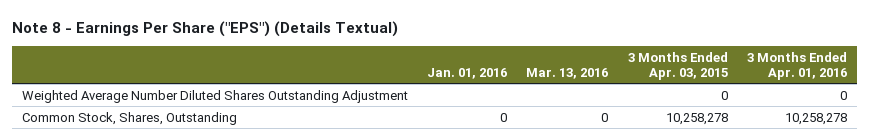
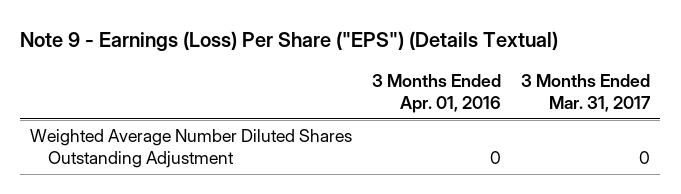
- Note 8 - Earnings Per Share ("EPS") (Details Textual)
+ Note 9 - Earnings (Loss) Per Share ("EPS") (Details Textual)
- | Jan. 01, 2016 | Mar. 13, 2016 | 3 Months Ended Apr. 03, 2015 | 3 Months Ended Apr. 01, 2016
+ | 3 Months Ended Apr. 01, 2016 | 3 Months Ended Mar. 31, 2017
- Common Stock, Shares, Outstanding | 0 | 0 | 10,258,278 | 10,258,278

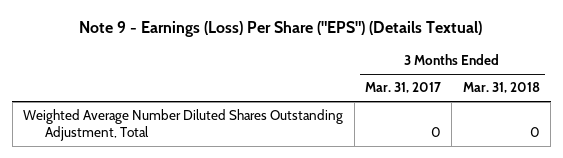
- | 3 Months Ended Apr. 01, 2016 | 3 Months Ended Mar. 31, 2017
+ | 3 Months Ended Mar. 31, 2017 | 3 Months Ended Mar. 31, 2018
- Weighted Average Number Diluted Shares Outstanding Adjustment | 0 | 0
+ Weighted Average Number Diluted Shares Outstanding Adjustment, Total | 0 | 0

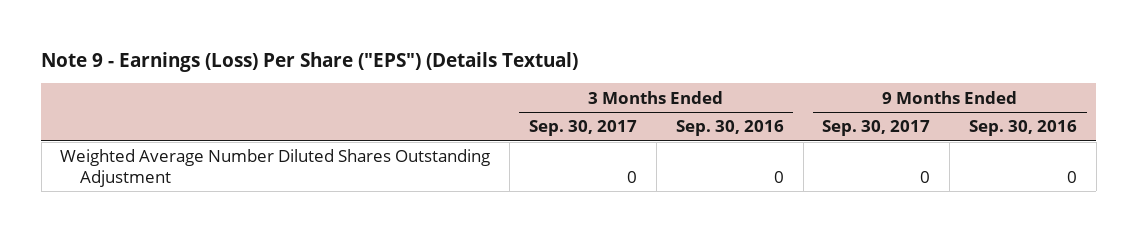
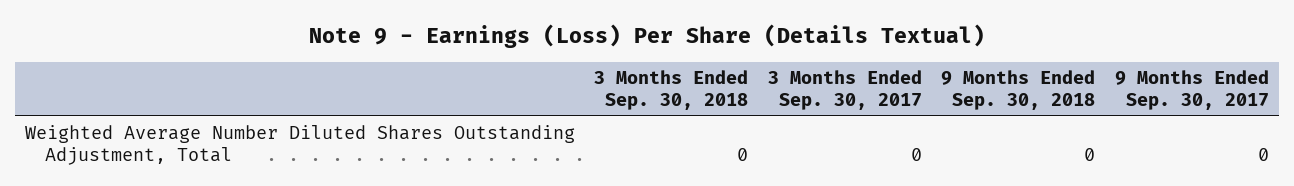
- Note 9 - Earnings (Loss) Per Share ("EPS") (Details Textual)
+ Note 9 - Earnings (Loss) Per Share (Details Textual)
- | 3 Months Ended Sep. 30, 2017 | 3 Months Ended Sep. 30, 2016 | 9 Months Ended Sep. 30, 2017 | 9 Months Ended Sep. 30, 2016
+ | 3 Months Ended Sep. 30, 2018 | 3 Months Ended Sep. 30, 2017 | 9 Months Ended Sep. 30, 2018 | 9 Months Ended Sep. 30, 2017
- Weighted Average Number Diluted Shares Outstanding Adjustment | 0 | 0 | 0 | 0
+ Weighted Average Number Diluted Shares Outstanding Adjustment, Total | 0 | 0 | 0 | 0

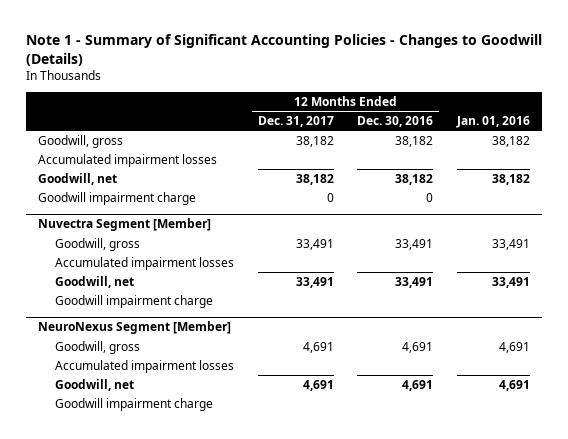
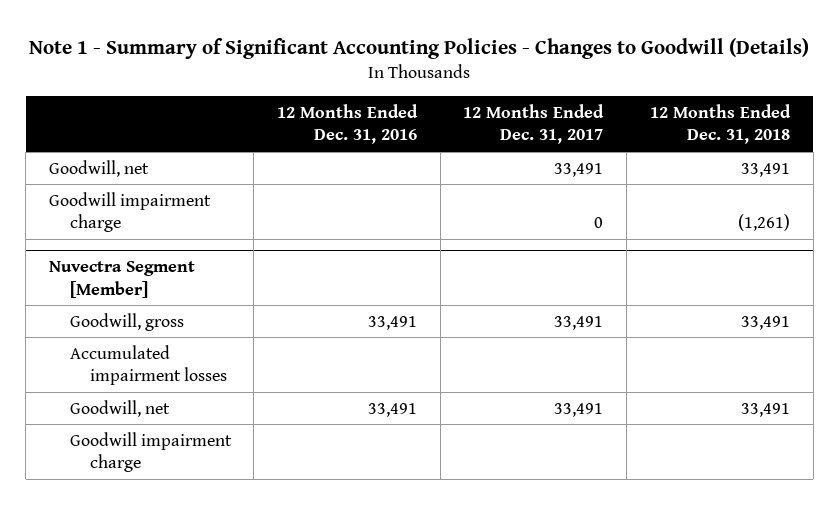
- | 12 Months Ended Dec. 31, 2017 | 12 Months Ended Dec. 30, 2016 | Jan. 01, 2016
+ | 12 Months Ended Dec. 31, 2016 | 12 Months Ended Dec. 31, 2017 | 12 Months Ended Dec. 31, 2018
- Goodwill, gross | 38,182 | 38,182 | 38,182
- Accumulated impairment losses
- Goodwill, net | 38,182 | 38,182 | 38,182
+ Goodwill, net | | 33,491 | 33,491
- NeuroNexus Segment [Member]
- Goodwill, gross | 4,691 | 4,691 | 4,691
- Accumulated impairment losses
- Goodwill, net | 4,691 | 4,691 | 4,691
- Goodwill impairment charge

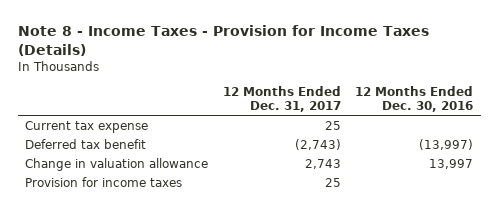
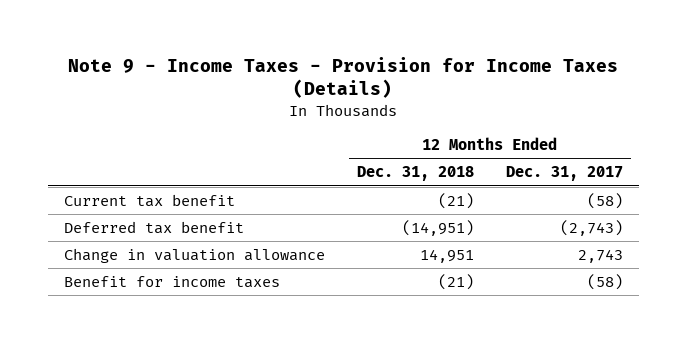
- Note 8 - Income Taxes - Provision for Income Taxes (Details)
+ Note 9 - Income Taxes - Provision for Income Taxes (Details)
- | 12 Months Ended Dec. 31, 2017 | 12 Months Ended Dec. 30, 2016
+ | 12 Months Ended Dec. 31, 2018 | 12 Months Ended Dec. 31, 2017
- Current tax expense | 25 |
+ Current tax benefit | (21) | (58)
- Provision for income taxes | 25 |
+ Benefit for income taxes | (21) | (58)

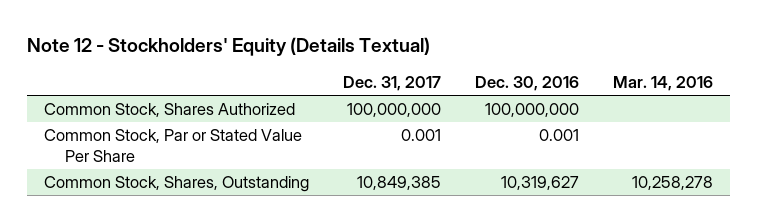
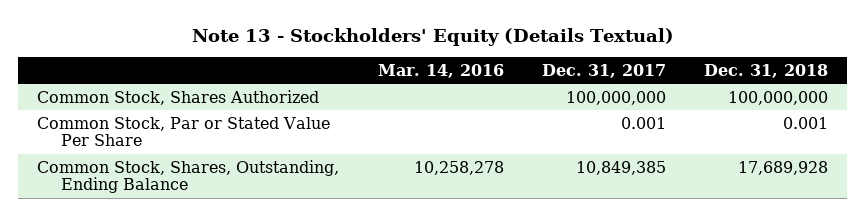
- Note 12 - Stockholders' Equity (Details Textual)
+ Note 13 - Stockholders' Equity (Details Textual)
- | Dec. 31, 2017 | Dec. 30, 2016 | Mar. 14, 2016
+ | Mar. 14, 2016 | Dec. 31, 2017 | Dec. 31, 2018
- Common Stock, Shares, Outstanding | 10,849,385 | 10,319,627 | 10,258,278
+ Common Stock, Shares, Outstanding, Ending Balance | 10,258,278 | 10,849,385 | 17,689,928

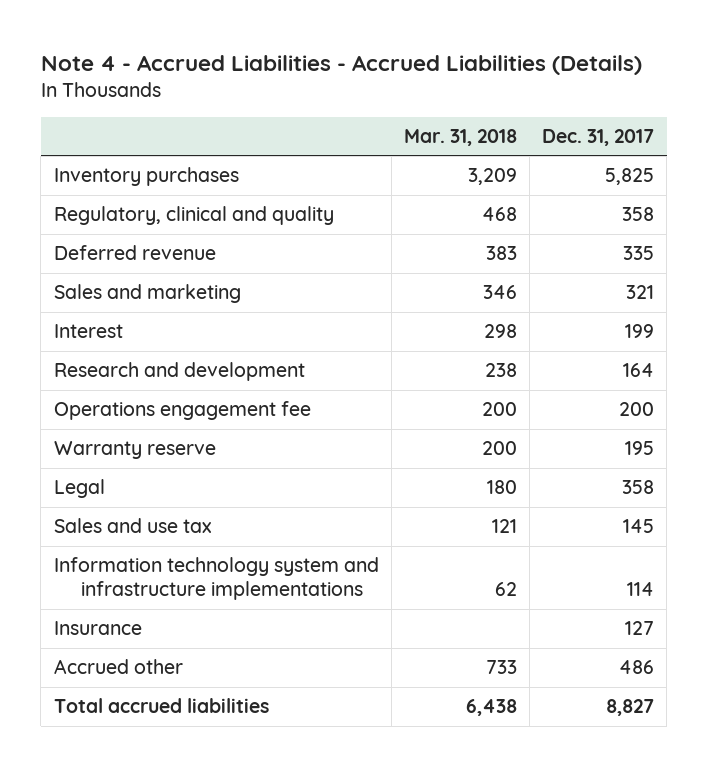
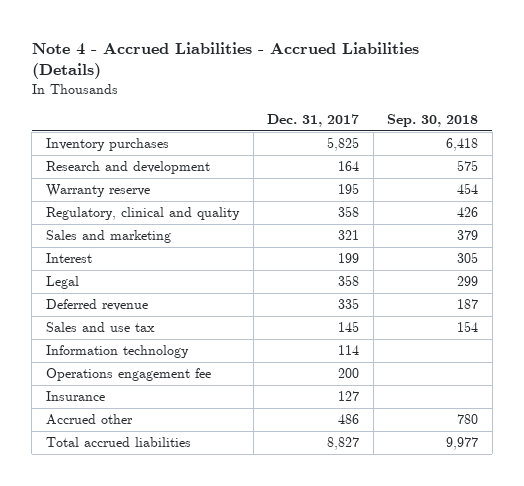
- | Mar. 31, 2018 | Dec. 31, 2017
+ | Dec. 31, 2017 | Sep. 30, 2018
moved up: Research and development | 164 | 575
moved up: Warranty reserve | 195 | 454
moved down: Deferred revenue | 335 | 187
- Information technology system and infrastructure implementations | 62 | 114
+ Information technology | 114 |
moved down: Operations engagement fee | 200 |

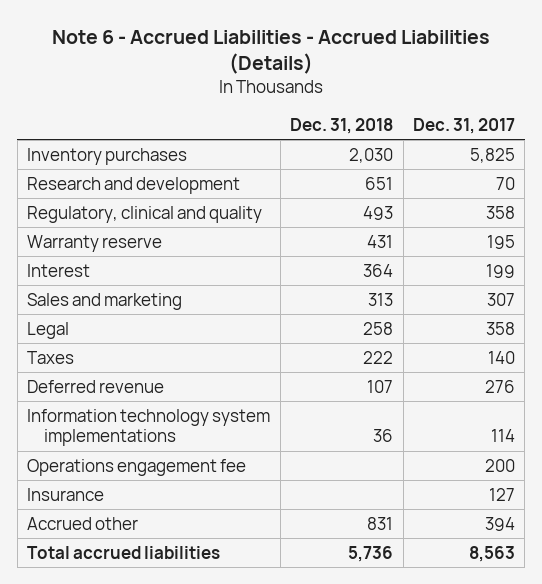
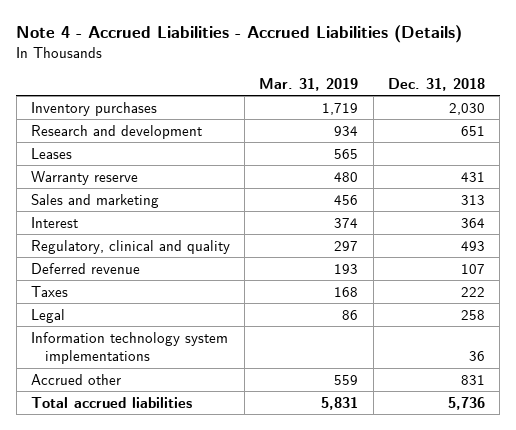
- Note 6 - Accrued Liabilities - Accrued Liabilities (Details)
+ Note 4 - Accrued Liabilities - Accrued Liabilities (Details)
- | Dec. 31, 2018 | Dec. 31, 2017
+ | Mar. 31, 2019 | Dec. 31, 2018
+ Leases | 565 |
moved down: Interest | 374 | 364
moved down: Regulatory, clinical and quality | 297 | 493
moved down: Taxes | 168 | 222
moved down: Legal | 86 | 258
- Operations engagement fee | | 200
- Insurance | | 127

